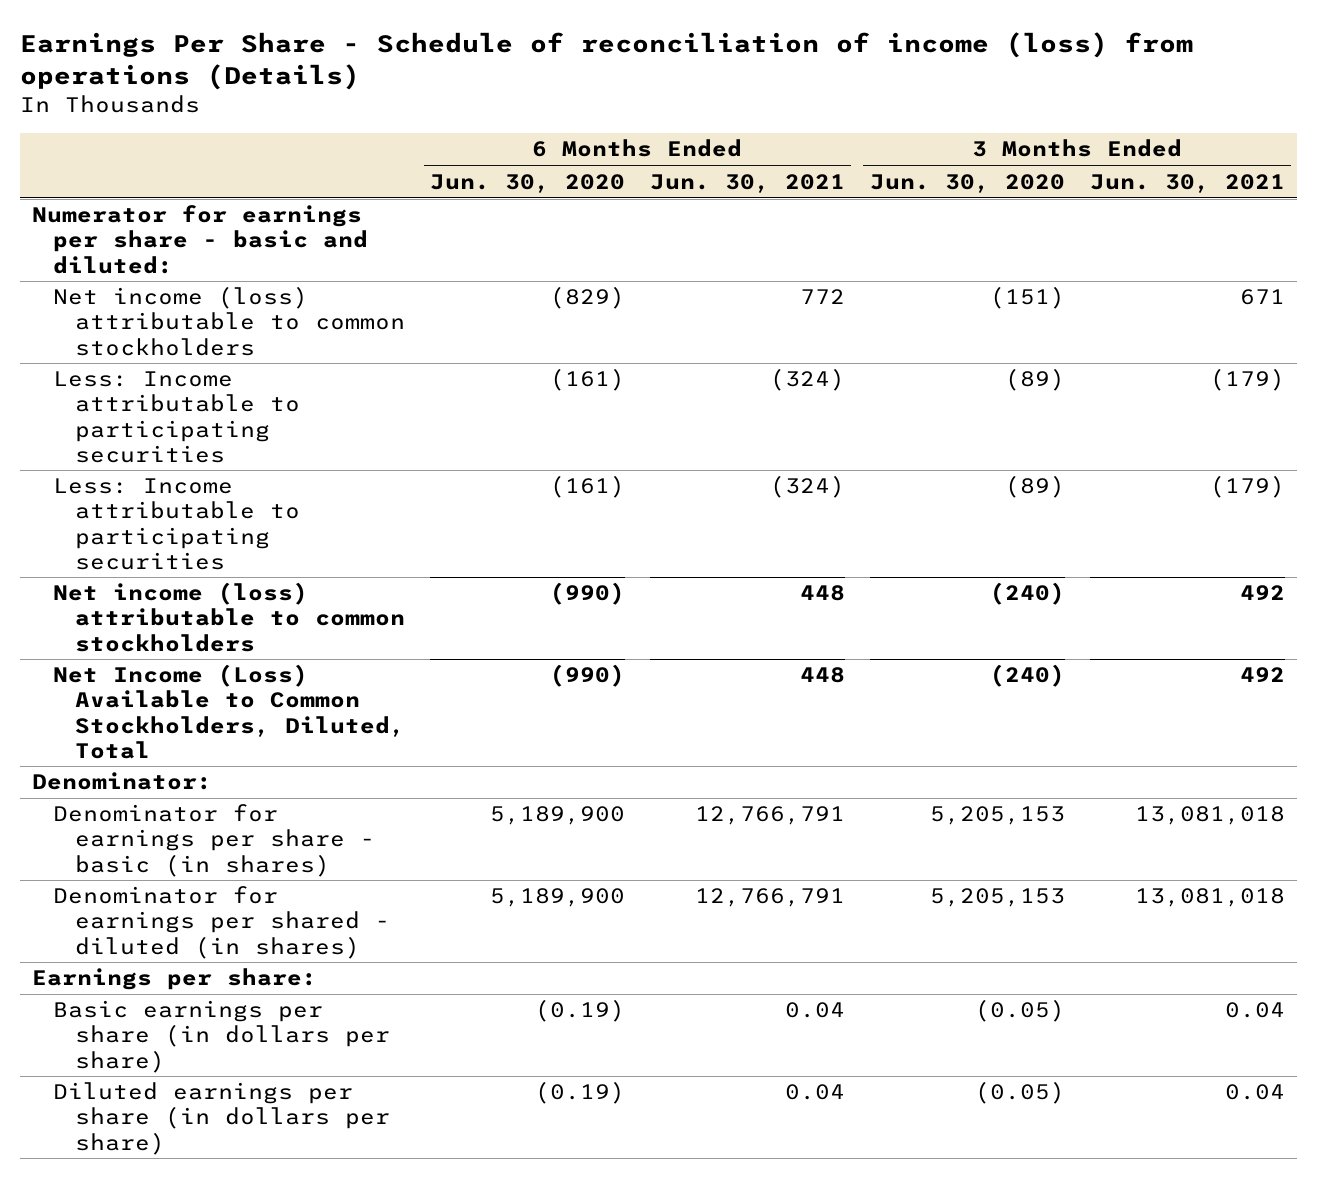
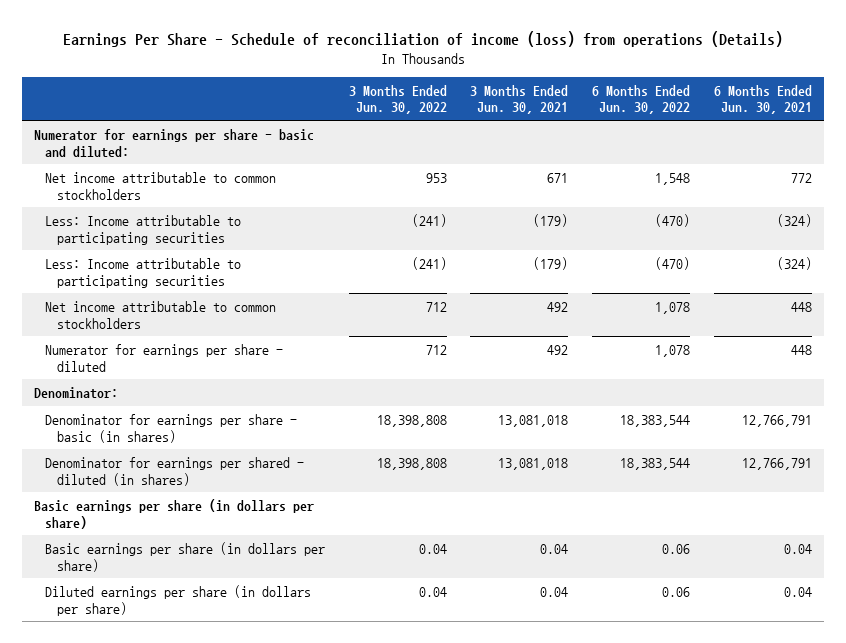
- | 6 Months Ended Jun. 30, 2020 | 6 Months Ended Jun. 30, 2021 | 3 Months Ended Jun. 30, 2020 | 3 Months Ended Jun. 30, 2021
+ | 3 Months Ended Jun. 30, 2022 | 3 Months Ended Jun. 30, 2021 | 6 Months Ended Jun. 30, 2022 | 6 Months Ended Jun. 30, 2021
- Net income (loss) attributable to common stockholders | (829) | 772 | (151) | 671
+ Net income attributable to common stockholders | 953 | 671 | 1,548 | 772
- Net income (loss) attributable to common stockholders | (990) | 448 | (240) | 492
- Net Income (Loss) Available to Common Stockholders, Diluted, Total | (990) | 448 | (240) | 492
+ Net income attributable to common stockholders | 712 | 492 | 1,078 | 448
+ Numerator for earnings per share - diluted | 712 | 492 | 1,078 | 448
- Earnings per share:
+ Basic earnings per share (in dollars per share)

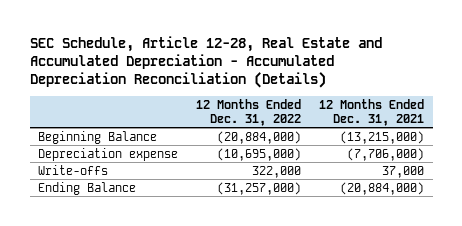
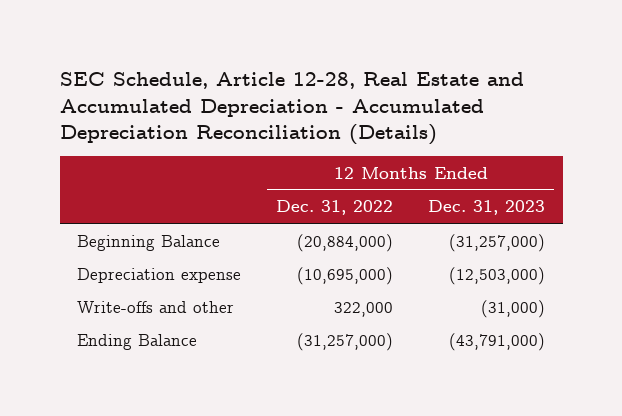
- | 12 Months Ended Dec. 31, 2022 | 12 Months Ended Dec. 31, 2021
+ | 12 Months Ended Dec. 31, 2022 | 12 Months Ended Dec. 31, 2023
- Write-offs | 322,000 | 37,000
+ Write-offs and other | 322,000 | (31,000)

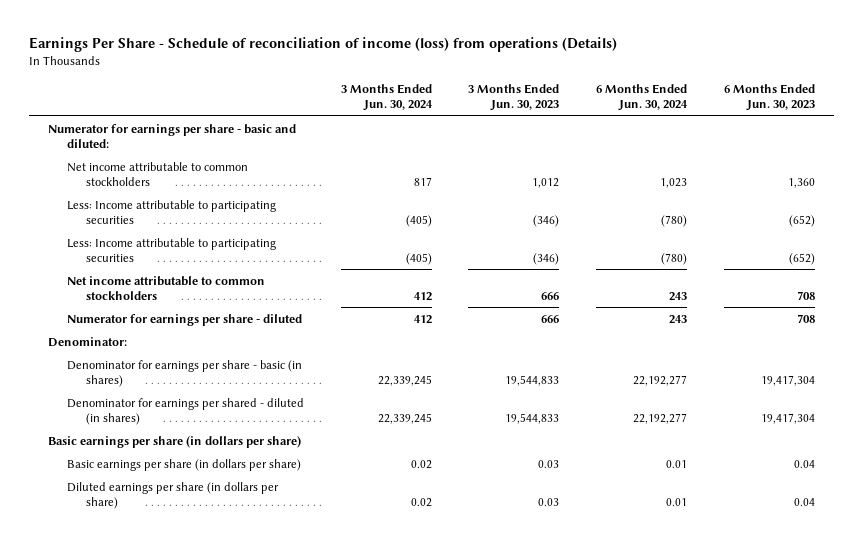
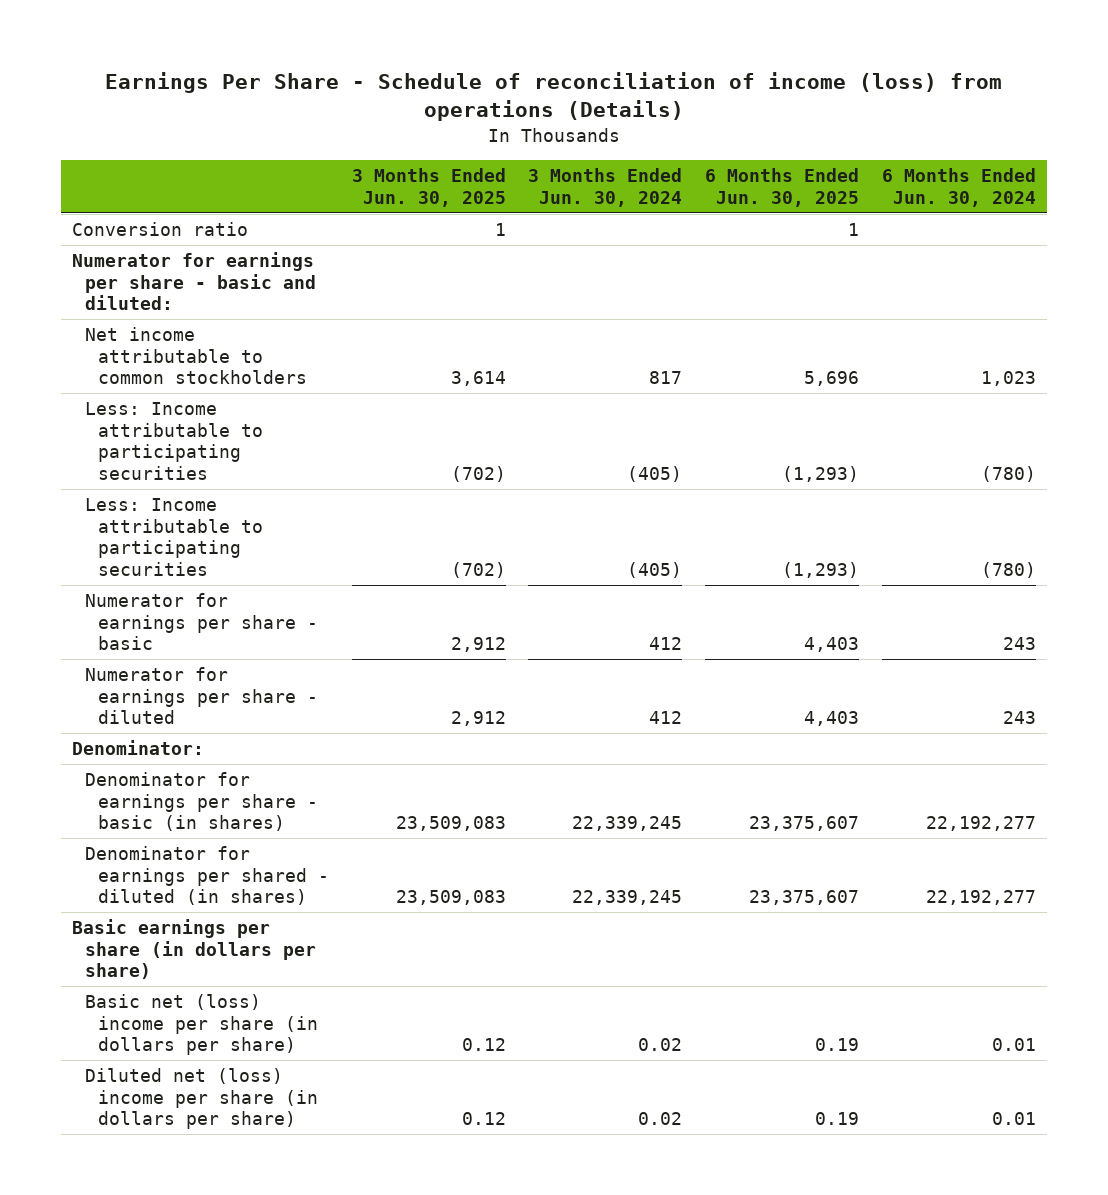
- | 3 Months Ended Jun. 30, 2024 | 3 Months Ended Jun. 30, 2023 | 6 Months Ended Jun. 30, 2024 | 6 Months Ended Jun. 30, 2023
+ | 3 Months Ended Jun. 30, 2025 | 3 Months Ended Jun. 30, 2024 | 6 Months Ended Jun. 30, 2025 | 6 Months Ended Jun. 30, 2024
+ Conversion ratio | 1 | | 1 |
- Net income attributable to common stockholders | 412 | 666 | 243 | 708
+ Numerator for earnings per share - basic | 2,912 | 412 | 4,403 | 243
- Basic earnings per share (in dollars per share) | 0.02 | 0.03 | 0.01 | 0.04
- Diluted earnings per share (in dollars per share) | 0.02 | 0.03 | 0.01 | 0.04
+ Basic net (loss) income per share (in dollars per share) | 0.12 | 0.02 | 0.19 | 0.01
+ Diluted net (loss) income per share (in dollars per share) | 0.12 | 0.02 | 0.19 | 0.01

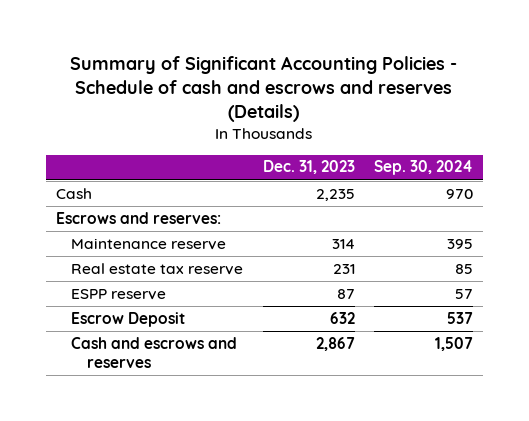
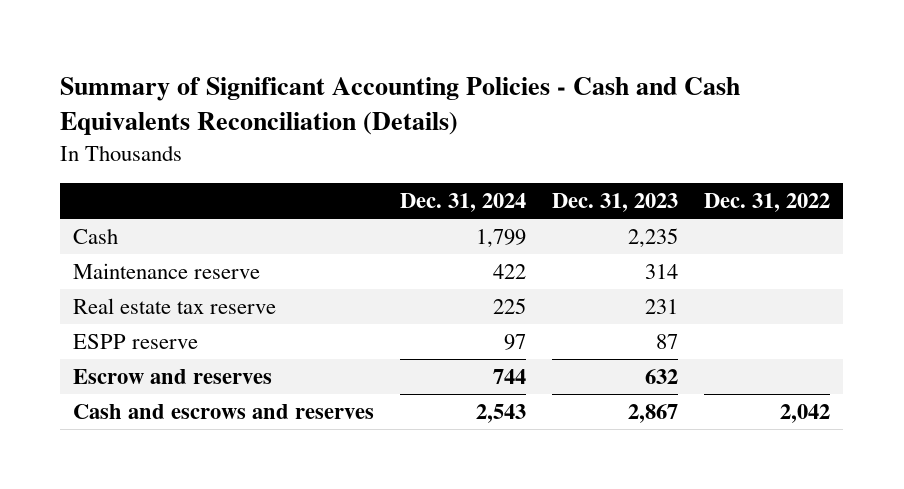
- Summary of Significant Accounting Policies - Schedule of cash and escrows and reserves (Details)
+ Summary of Significant Accounting Policies - Cash and Cash Equivalents Reconciliation (Details)
- | Dec. 31, 2023 | Sep. 30, 2024
+ | Dec. 31, 2024 | Dec. 31, 2023 | Dec. 31, 2022
- Escrows and reserves:
- Escrow Deposit | 632 | 537
+ Escrow and reserves | 744 | 632 |

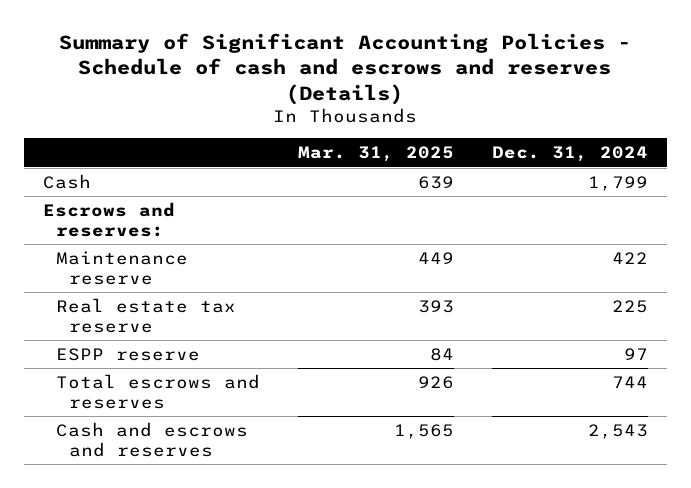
- Summary of Significant Accounting Policies - Cash and Cash Equivalents Reconciliation (Details)
+ Summary of Significant Accounting Policies - Schedule of cash and escrows and reserves (Details)
- | Dec. 31, 2024 | Dec. 31, 2023 | Dec. 31, 2022
+ | Mar. 31, 2025 | Dec. 31, 2024
+ Escrows and reserves:
- Escrow and reserves | 744 | 632 |
+ Total escrows and reserves | 926 | 744

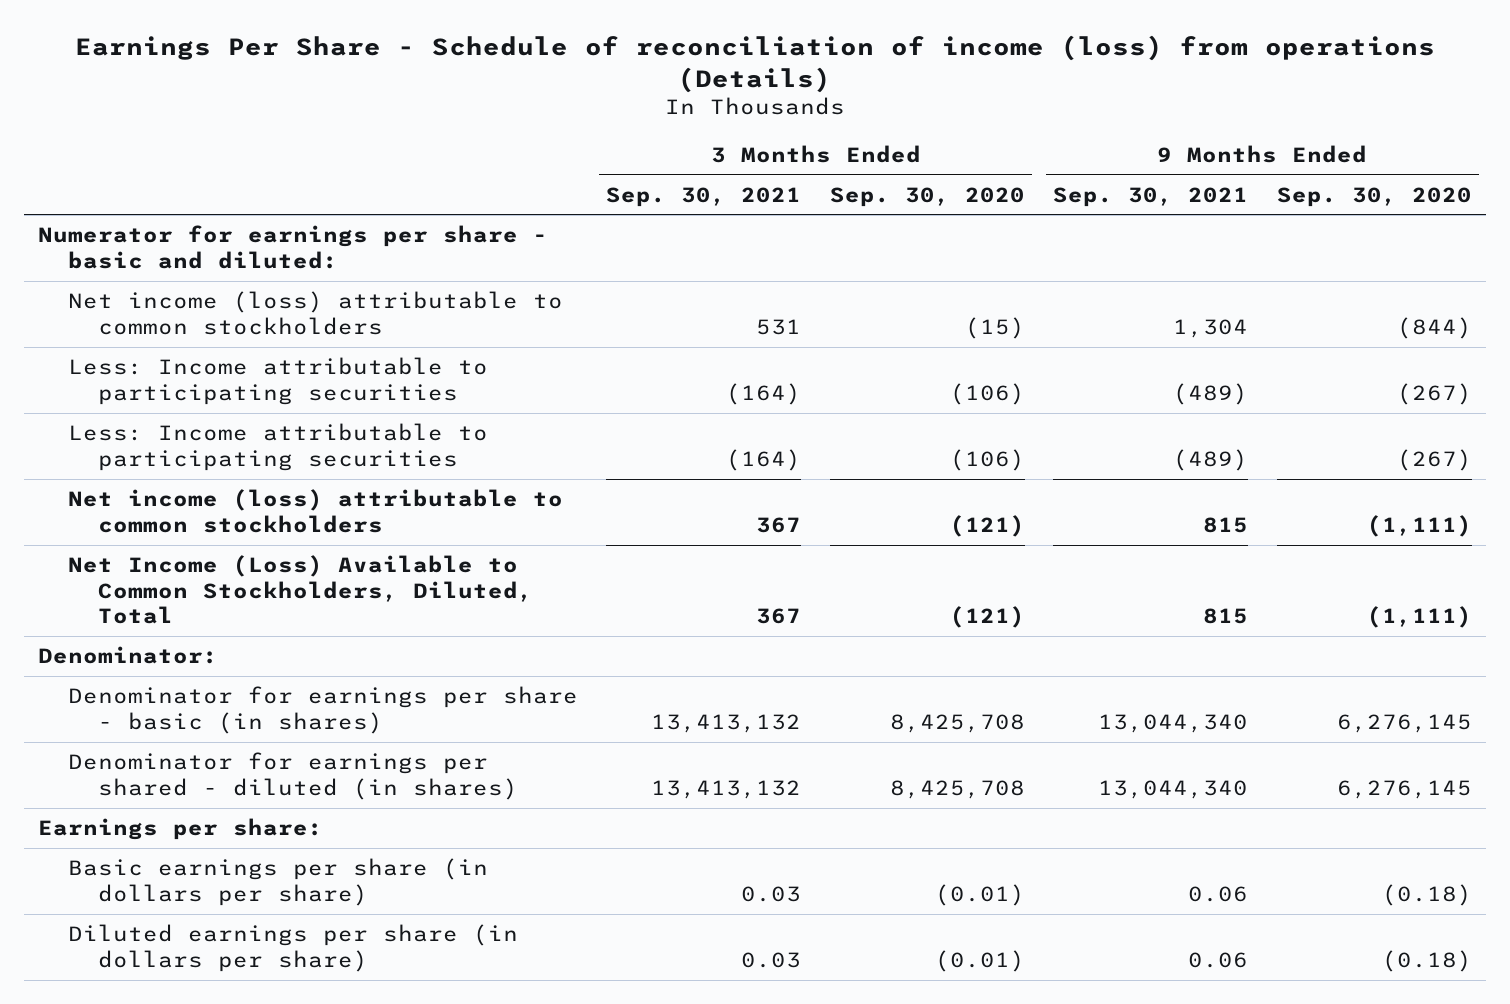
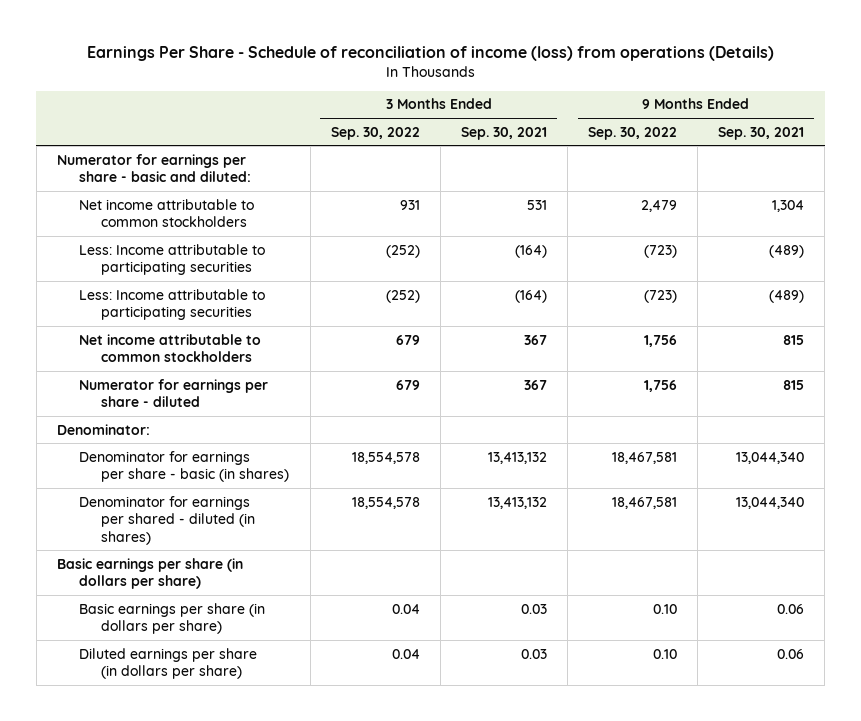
- | 3 Months Ended Sep. 30, 2021 | 3 Months Ended Sep. 30, 2020 | 9 Months Ended Sep. 30, 2021 | 9 Months Ended Sep. 30, 2020
+ | 3 Months Ended Sep. 30, 2022 | 3 Months Ended Sep. 30, 2021 | 9 Months Ended Sep. 30, 2022 | 9 Months Ended Sep. 30, 2021
- Net income (loss) attributable to common stockholders | 531 | (15) | 1,304 | (844)
+ Net income attributable to common stockholders | 931 | 531 | 2,479 | 1,304
- Net income (loss) attributable to common stockholders | 367 | (121) | 815 | (1,111)
- Net Income (Loss) Available to Common Stockholders, Diluted, Total | 367 | (121) | 815 | (1,111)
+ Net income attributable to common stockholders | 679 | 367 | 1,756 | 815
+ Numerator for earnings per share - diluted | 679 | 367 | 1,756 | 815
- Earnings per share:
+ Basic earnings per share (in dollars per share)

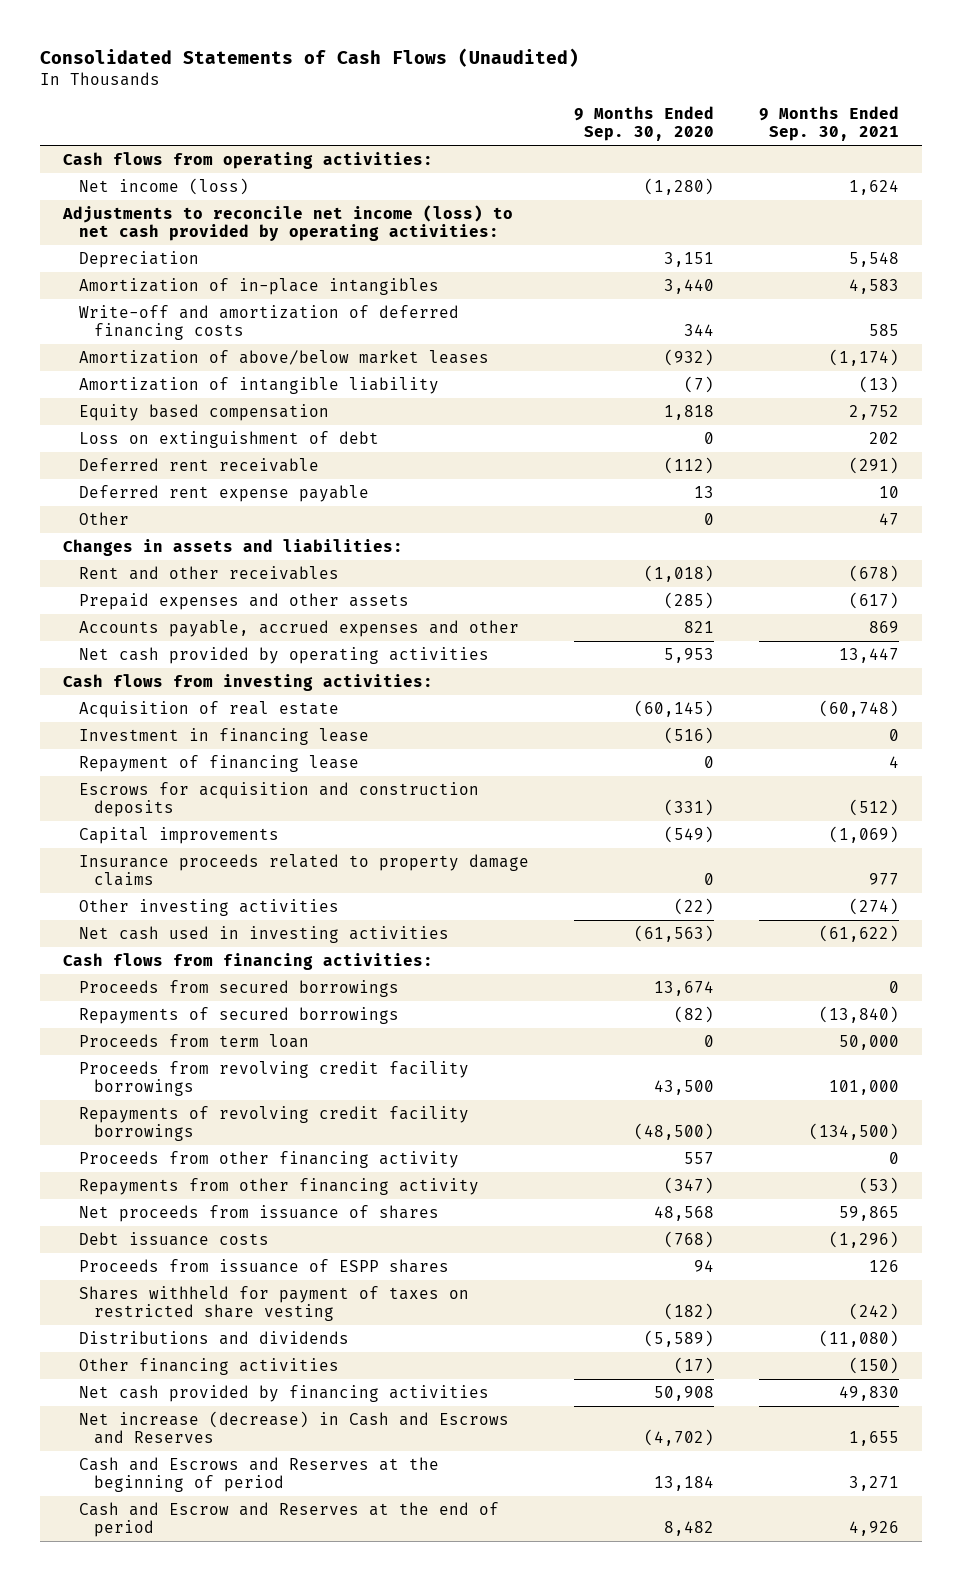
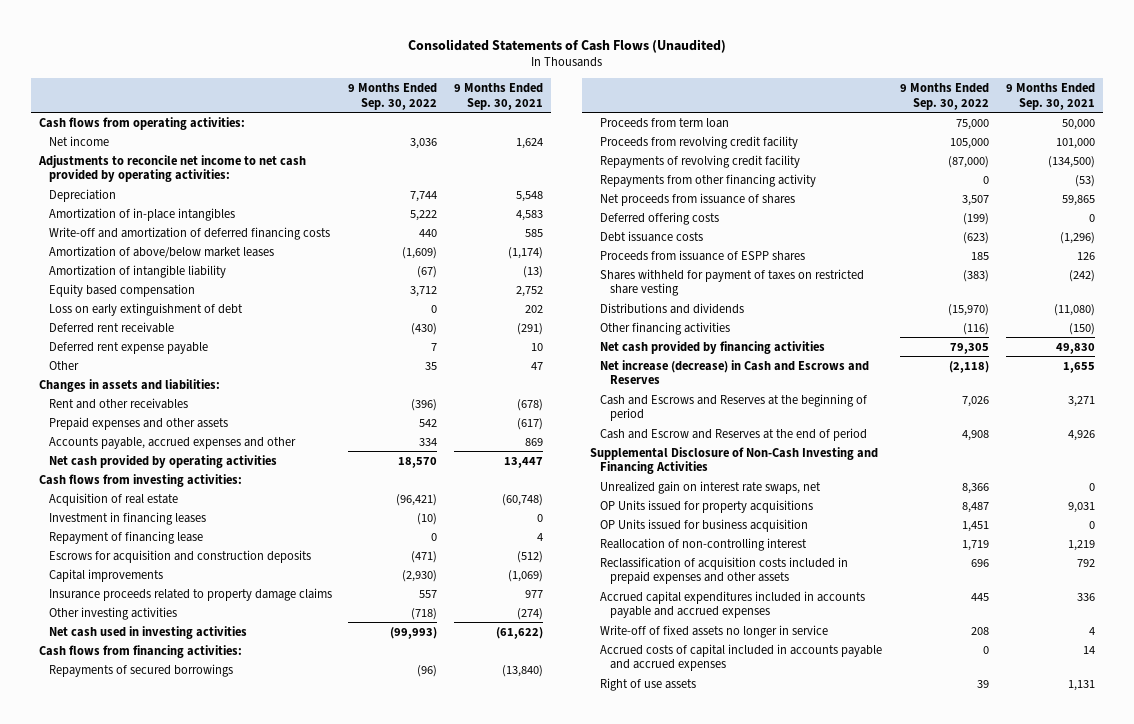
- | 9 Months Ended Sep. 30, 2020 | 9 Months Ended Sep. 30, 2021
+ | 9 Months Ended Sep. 30, 2022 | 9 Months Ended Sep. 30, 2021
- Net income (loss) | (1,280) | 1,624
- Adjustments to reconcile net income (loss) to net cash provided by operating activities:
+ Net income | 3,036 | 1,624
+ Adjustments to reconcile net income to net cash provided by operating activities:
- Loss on extinguishment of debt | 0 | 202
+ Loss on early extinguishment of debt | 0 | 202
- Investment in financing lease | (516) | 0
+ Investment in financing leases | (10) | 0
- Proceeds from secured borrowings | 13,674 | 0
- Proceeds from revolving credit facility borrowings | 43,500 | 101,000
- Repayments of revolving credit facility borrowings | (48,500) | (134,500)
- Proceeds from other financing activity | 557 | 0
+ Proceeds from revolving credit facility | 105,000 | 101,000
+ Repayments of revolving credit facility | (87,000) | (134,500)
+ Deferred offering costs | (199) | 0
+ Supplemental Disclosure of Non-Cash Investing and Financing Activities
+ Unrealized gain on interest rate swaps, net | 8,366 | 0
+ OP Units issued for property acquisitions | 8,487 | 9,031
+ OP Units issued for business acquisition | 1,451 | 0
+ Reallocation of non-controlling interest | 1,719 | 1,219
+ Reclassification of acquisition costs included in prepaid expenses and other assets | 696 | 792
+ Accrued capital expenditures included in accounts payable and accrued expenses | 445 | 336
+ Write-off of fixed assets no longer in service | 208 | 4
+ Accrued costs of capital included in accounts payable and accrued expenses | 0 | 14
+ Right of use assets | 39 | 1,131

